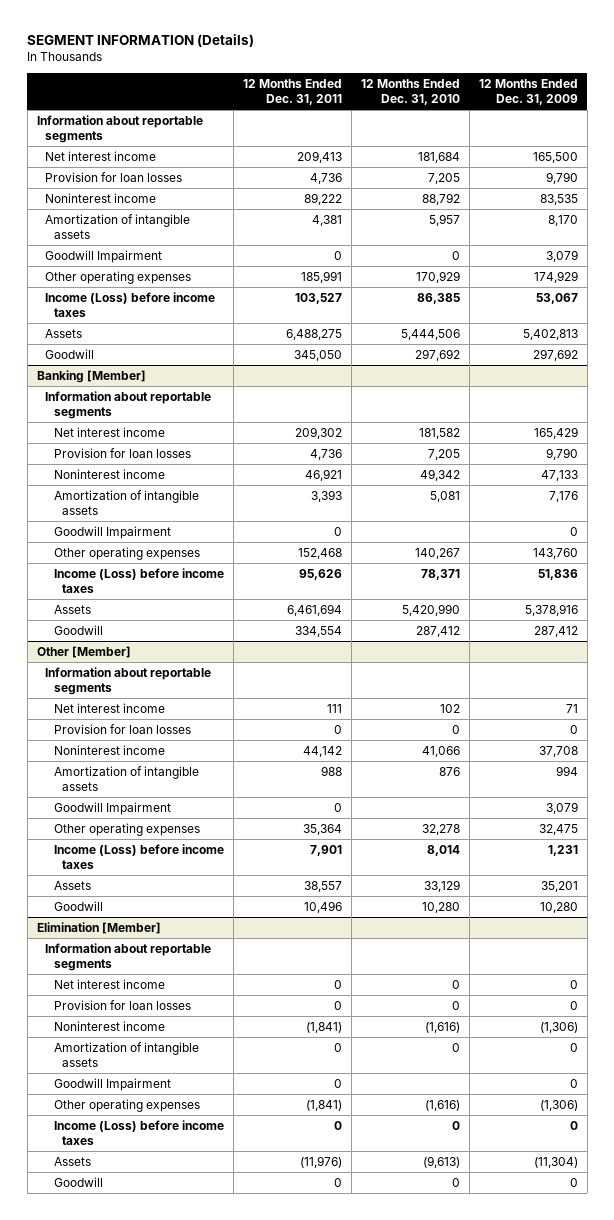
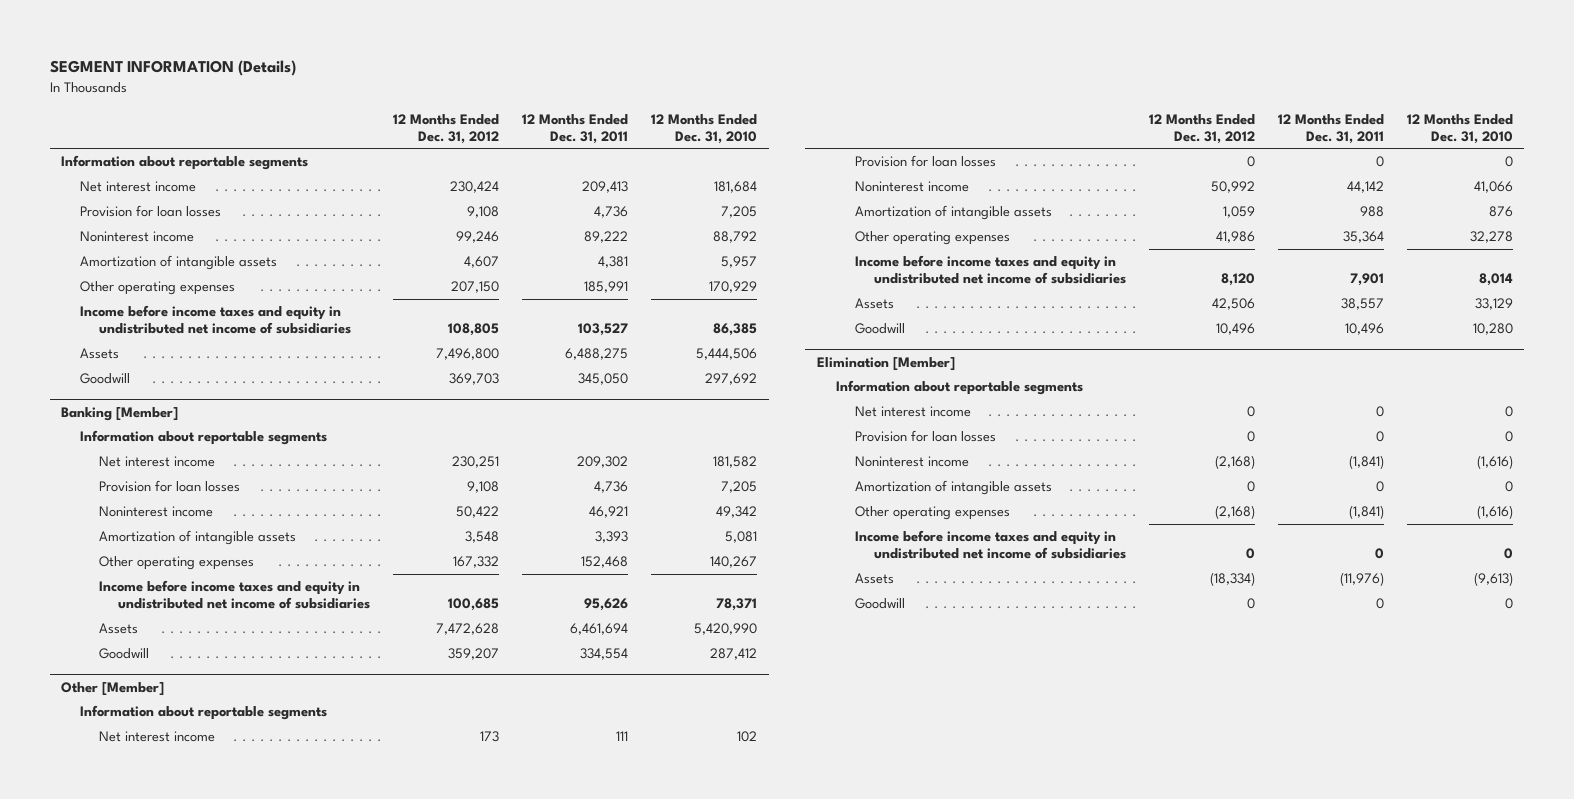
- | 12 Months Ended Dec. 31, 2011 | 12 Months Ended Dec. 31, 2010 | 12 Months Ended Dec. 31, 2009
+ | 12 Months Ended Dec. 31, 2012 | 12 Months Ended Dec. 31, 2011 | 12 Months Ended Dec. 31, 2010
- Goodwill Impairment | 0 | 0 | 3,079
- Income (Loss) before income taxes | 103,527 | 86,385 | 53,067
+ Income before income taxes and equity in undistributed net income of subsidiaries | 108,805 | 103,527 | 86,385
@ Banking [Member]
- Goodwill Impairment | 0 | | 0
- Income (Loss) before income taxes | 95,626 | 78,371 | 51,836
+ Income before income taxes and equity in undistributed net income of subsidiaries | 100,685 | 95,626 | 78,371
@ Other [Member]
- Goodwill Impairment | 0 | | 3,079
- Income (Loss) before income taxes | 7,901 | 8,014 | 1,231
+ Income before income taxes and equity in undistributed net income of subsidiaries | 8,120 | 7,901 | 8,014
@ Elimination [Member]
- Goodwill Impairment | 0 | | 0
- Income (Loss) before income taxes | 0 | 0 | 0
+ Income before income taxes and equity in undistributed net income of subsidiaries | 0 | 0 | 0

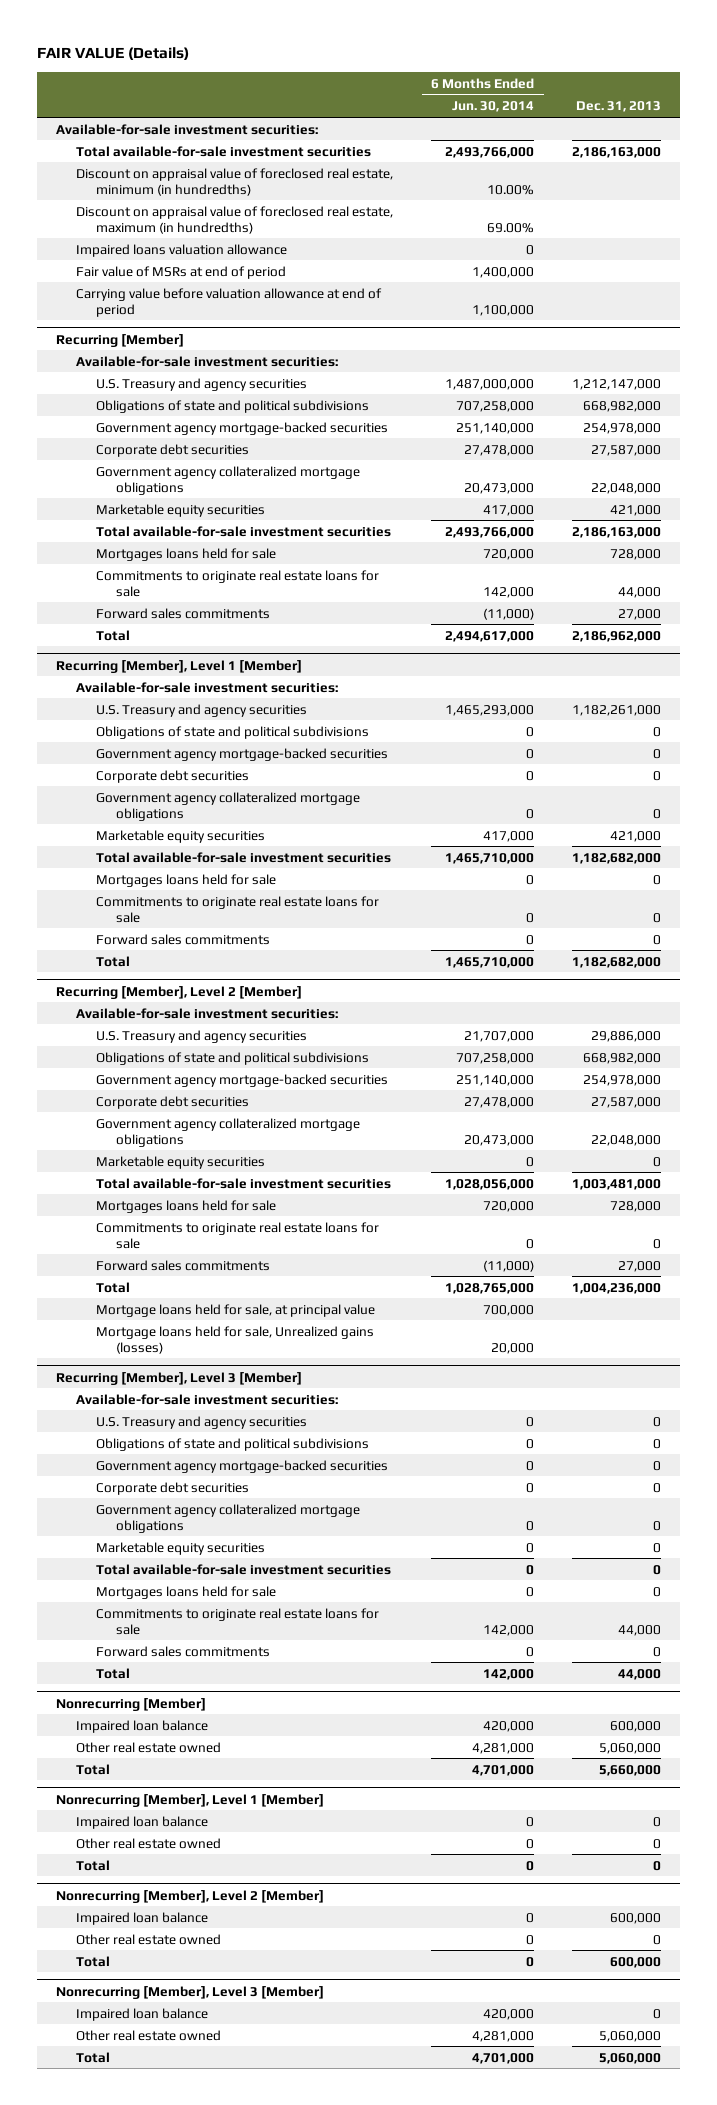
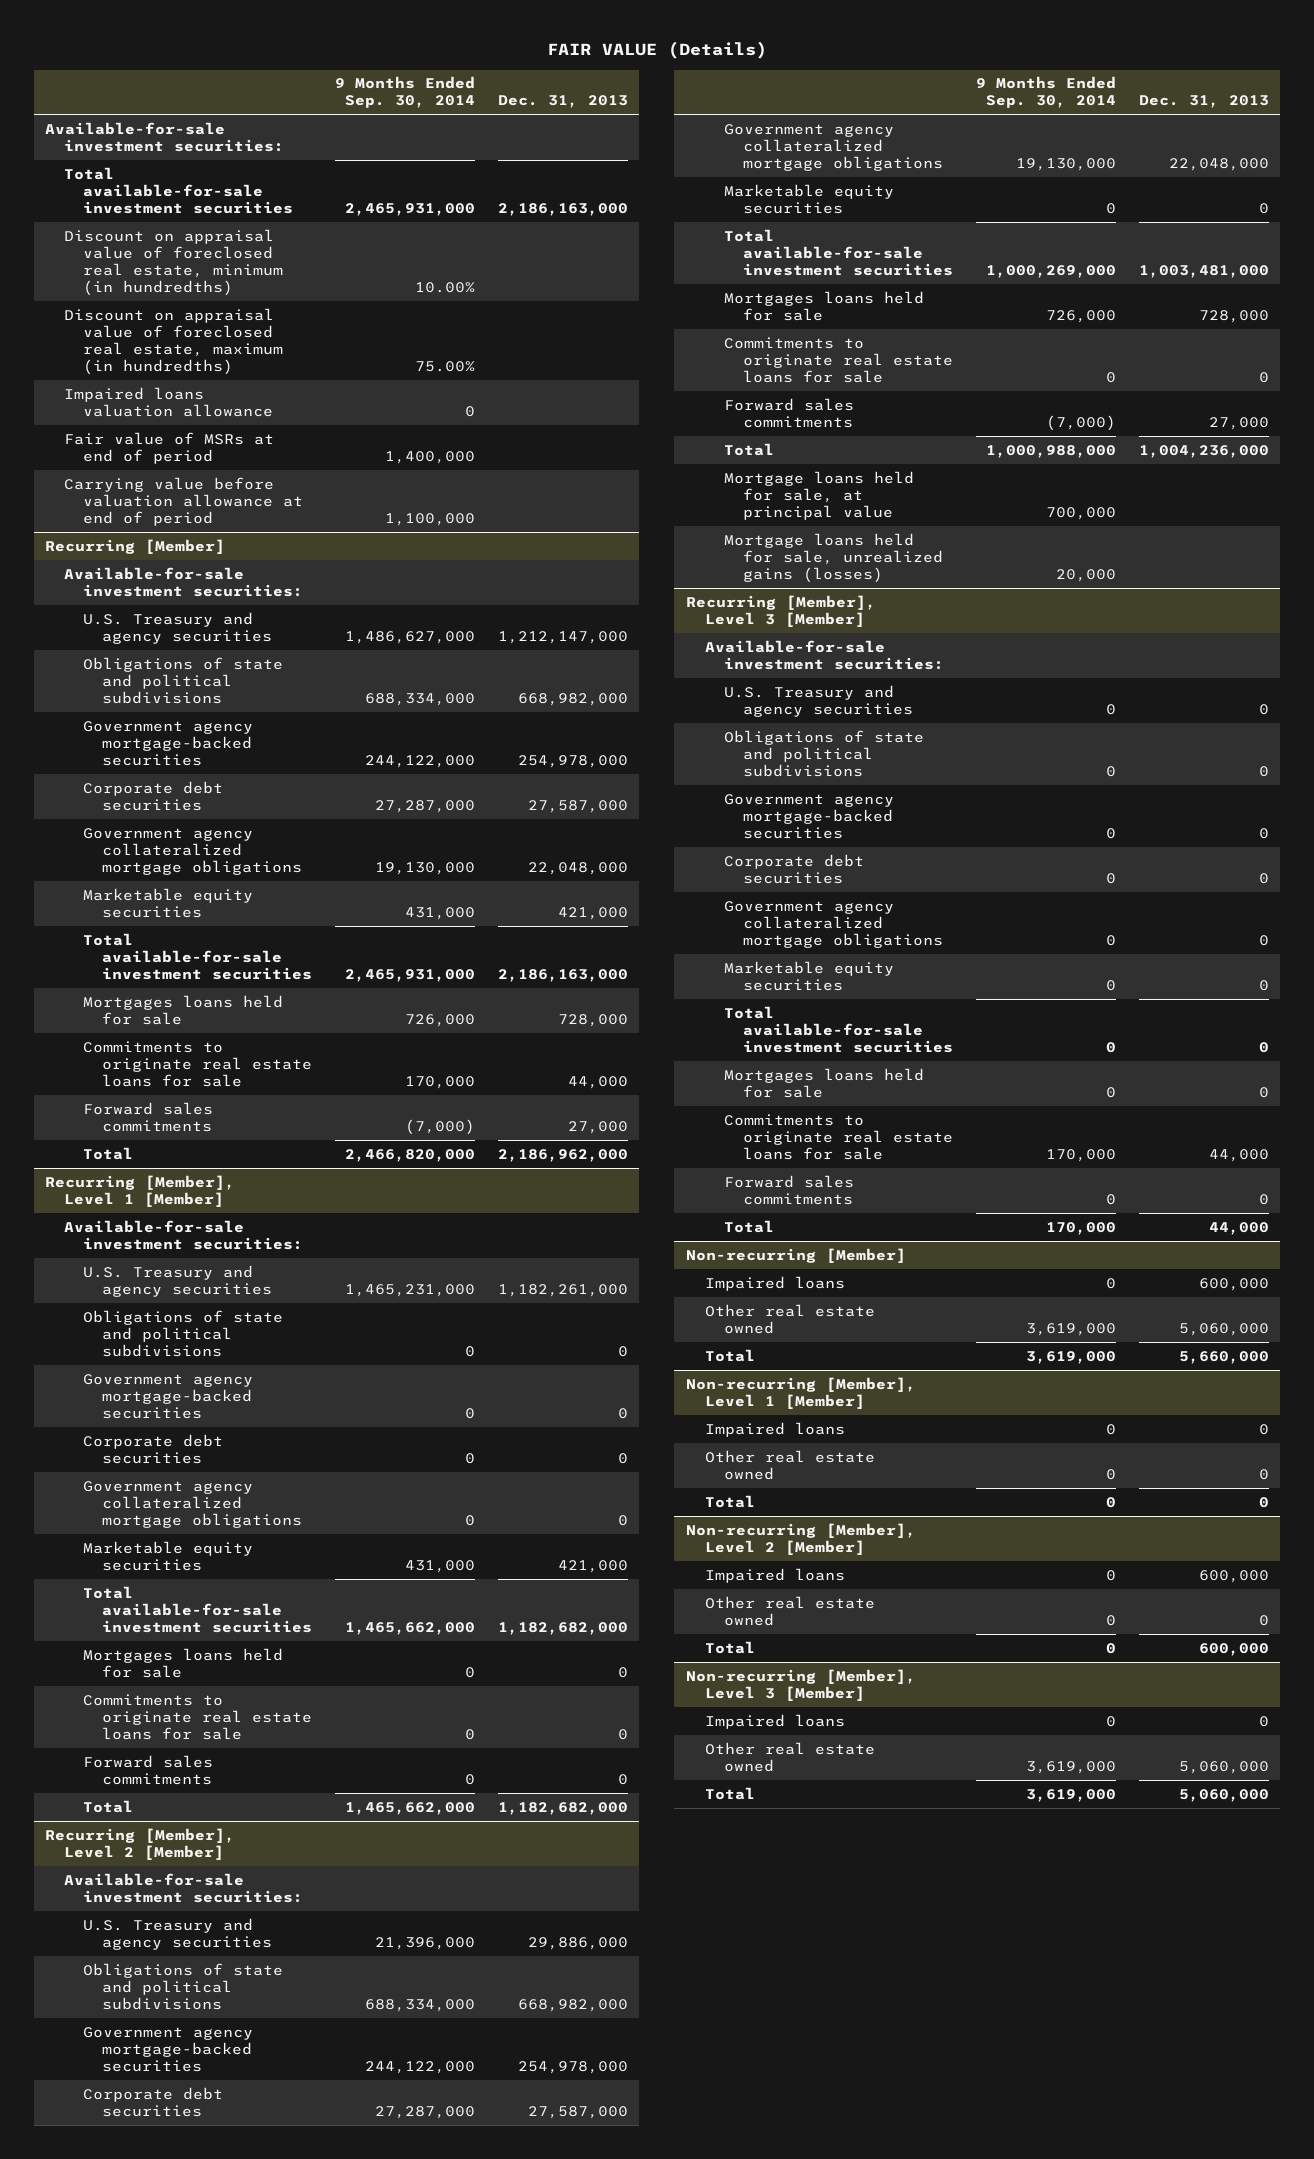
- | 6 Months Ended Jun. 30, 2014 | Dec. 31, 2013
+ | 9 Months Ended Sep. 30, 2014 | Dec. 31, 2013
@ Recurring [Member], Level 2 [Member]
- Mortgage loans held for sale, Unrealized gains (losses) | 20,000 |
+ Mortgage loans held for sale, unrealized gains (losses) | 20,000 |
- Nonrecurring [Member]
- Impaired loan balance | 420,000 | 600,000
+ Non-recurring [Member]
+ Impaired loans | 0 | 600,000
- Nonrecurring [Member], Level 1 [Member]
- Impaired loan balance | 0 | 0
+ Non-recurring [Member], Level 1 [Member]
+ Impaired loans | 0 | 0
- Nonrecurring [Member], Level 2 [Member]
- Impaired loan balance | 0 | 600,000
+ Non-recurring [Member], Level 2 [Member]
+ Impaired loans | 0 | 600,000
- Nonrecurring [Member], Level 3 [Member]
- Impaired loan balance | 420,000 | 0
+ Non-recurring [Member], Level 3 [Member]
+ Impaired loans | 0 | 0

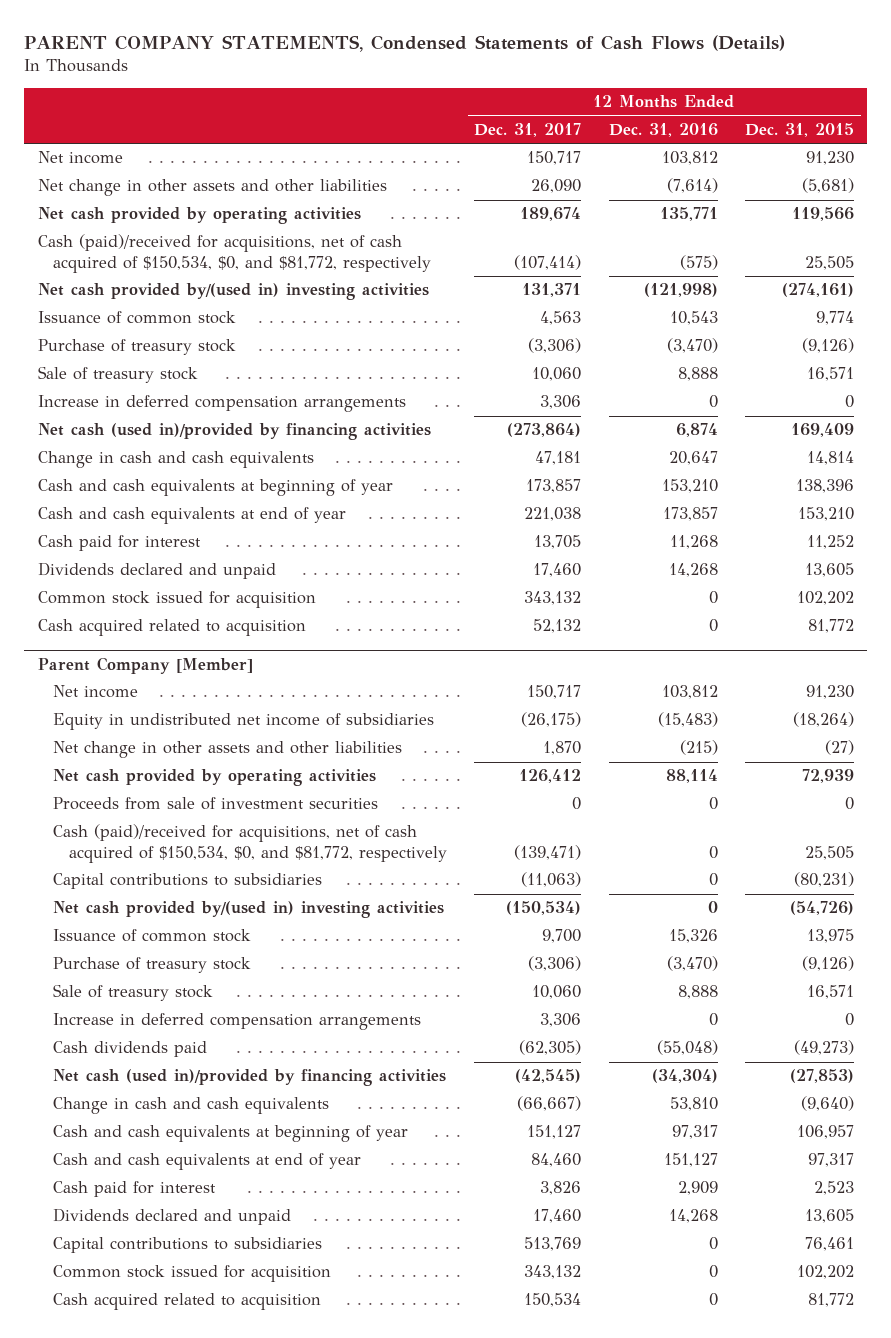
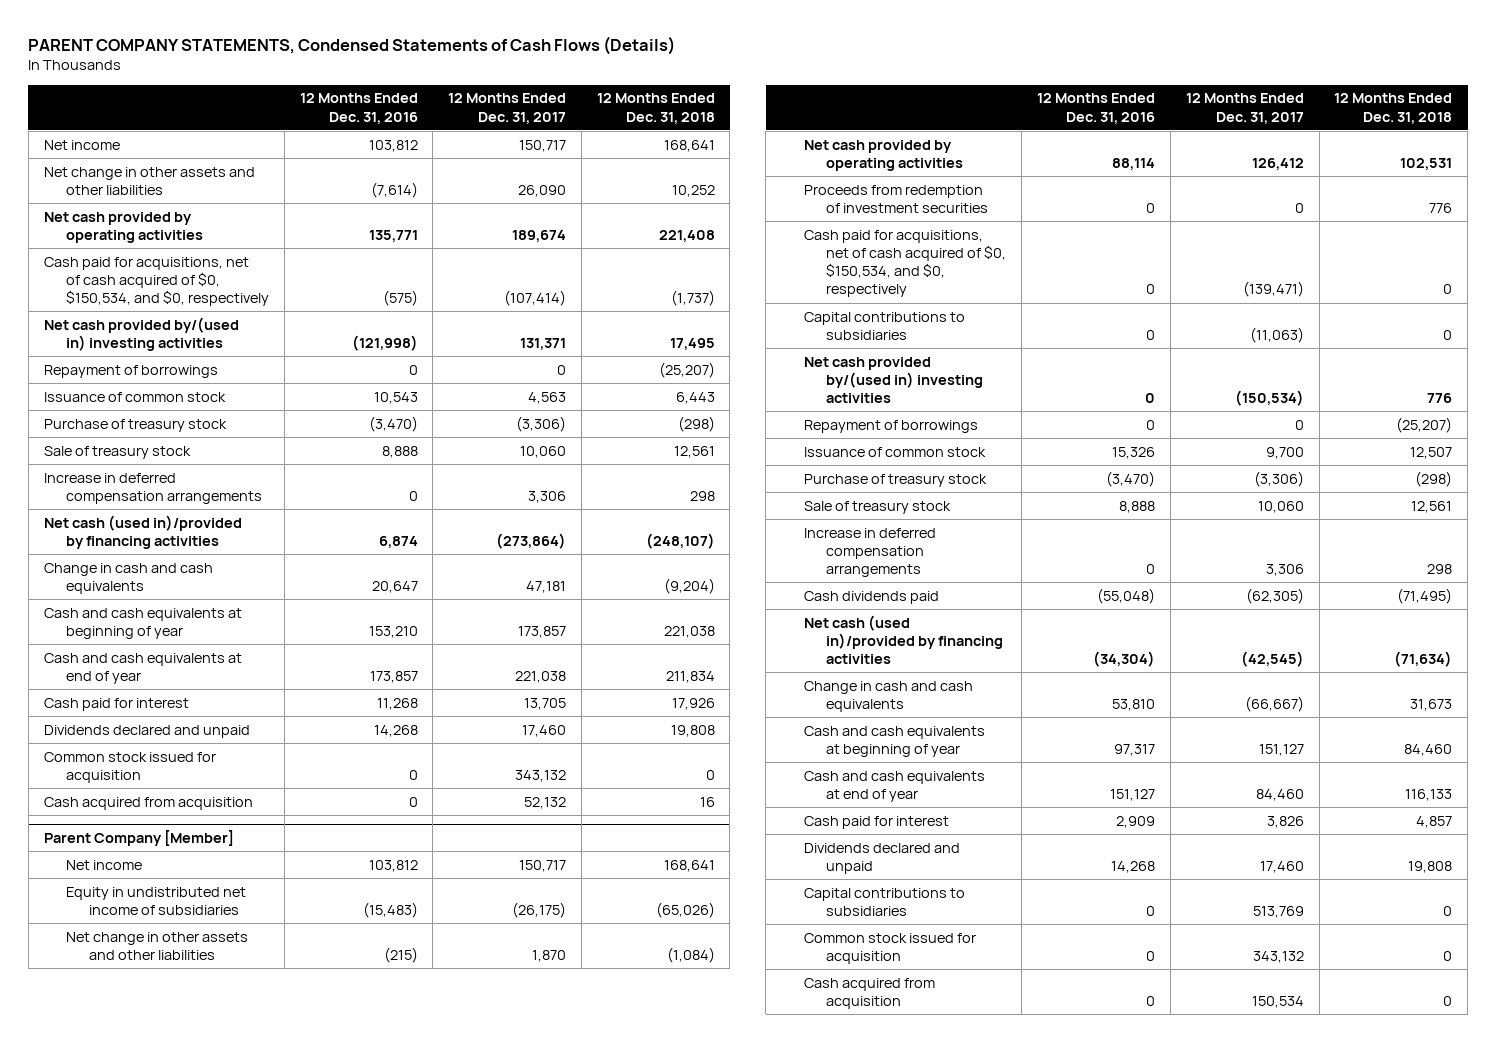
- | 12 Months Ended Dec. 31, 2017 | 12 Months Ended Dec. 31, 2016 | 12 Months Ended Dec. 31, 2015
+ | 12 Months Ended Dec. 31, 2016 | 12 Months Ended Dec. 31, 2017 | 12 Months Ended Dec. 31, 2018
- Cash (paid)/received for acquisitions, net of cash acquired of $150,534, $0, and $81,772, respectively | (107,414) | (575) | 25,505
+ Cash paid for acquisitions, net of cash acquired of $0, $150,534, and $0, respectively | (575) | (107,414) | (1,737)
+ Repayment of borrowings | 0 | 0 | (25,207)
- Cash acquired related to acquisition | 52,132 | 0 | 81,772
+ Cash acquired from acquisition | 0 | 52,132 | 16
@ Parent Company [Member]
- Proceeds from sale of investment securities | 0 | 0 | 0
- Cash (paid)/received for acquisitions, net of cash acquired of $150,534, $0, and $81,772, respectively | (139,471) | 0 | 25,505
+ Proceeds from redemption of investment securities | 0 | 0 | 776
+ Cash paid for acquisitions, net of cash acquired of $0, $150,534, and $0, respectively | 0 | (139,471) | 0
+ Repayment of borrowings | 0 | 0 | (25,207)
- Cash acquired related to acquisition | 150,534 | 0 | 81,772
+ Cash acquired from acquisition | 0 | 150,534 | 0

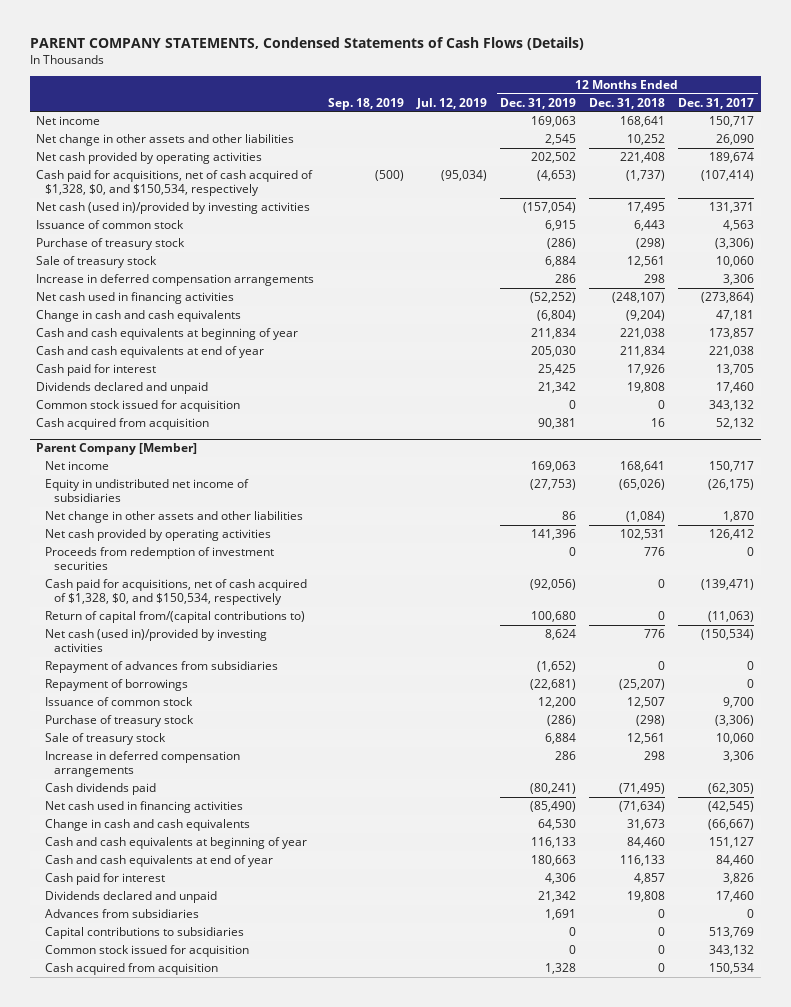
- | 12 Months Ended Dec. 31, 2016 | 12 Months Ended Dec. 31, 2017 | 12 Months Ended Dec. 31, 2018
+ | Sep. 18, 2019 | Jul. 12, 2019 | 12 Months Ended Dec. 31, 2019 | 12 Months Ended Dec. 31, 2018 | 12 Months Ended Dec. 31, 2017
- Cash paid for acquisitions, net of cash acquired of $0, $150,534, and $0, respectively | (575) | (107,414) | (1,737)
- Net cash provided by/(used in) investing activities | (121,998) | 131,371 | 17,495
- Repayment of borrowings | 0 | 0 | (25,207)
+ Cash paid for acquisitions, net of cash acquired of $1,328, $0, and $150,534, respectively | (500) | (95,034) | (4,653) | (1,737) | (107,414)
+ Net cash (used in)/provided by investing activities | | | (157,054) | 17,495 | 131,371
- Net cash (used in)/provided by financing activities | 6,874 | (273,864) | (248,107)
+ Net cash used in financing activities | | | (52,252) | (248,107) | (273,864)
@ Parent Company [Member]
- Cash paid for acquisitions, net of cash acquired of $0, $150,534, and $0, respectively | 0 | (139,471) | 0
- Capital contributions to subsidiaries | 0 | (11,063) | 0
- Net cash provided by/(used in) investing activities | 0 | (150,534) | 776
+ Cash paid for acquisitions, net of cash acquired of $1,328, $0, and $150,534, respectively | | | (92,056) | 0 | (139,471)
+ Return of capital from/(capital contributions to) | | | 100,680 | 0 | (11,063)
+ Net cash (used in)/provided by investing activities | | | 8,624 | 776 | (150,534)
+ Repayment of advances from subsidiaries | | | (1,652) | 0 | 0
- Net cash (used in)/provided by financing activities | (34,304) | (42,545) | (71,634)
+ Net cash used in financing activities | | | (85,490) | (71,634) | (42,545)
+ Advances from subsidiaries | | | 1,691 | 0 | 0

